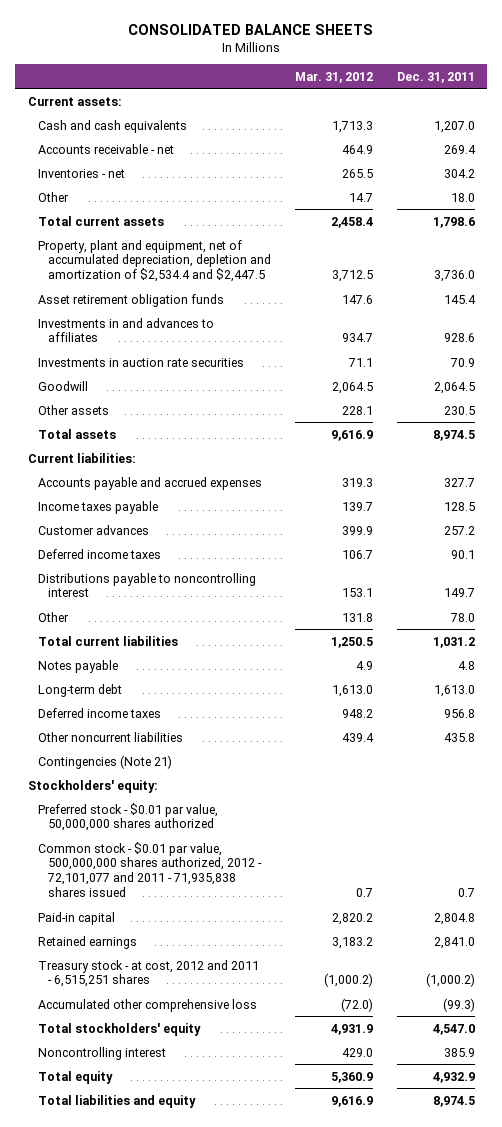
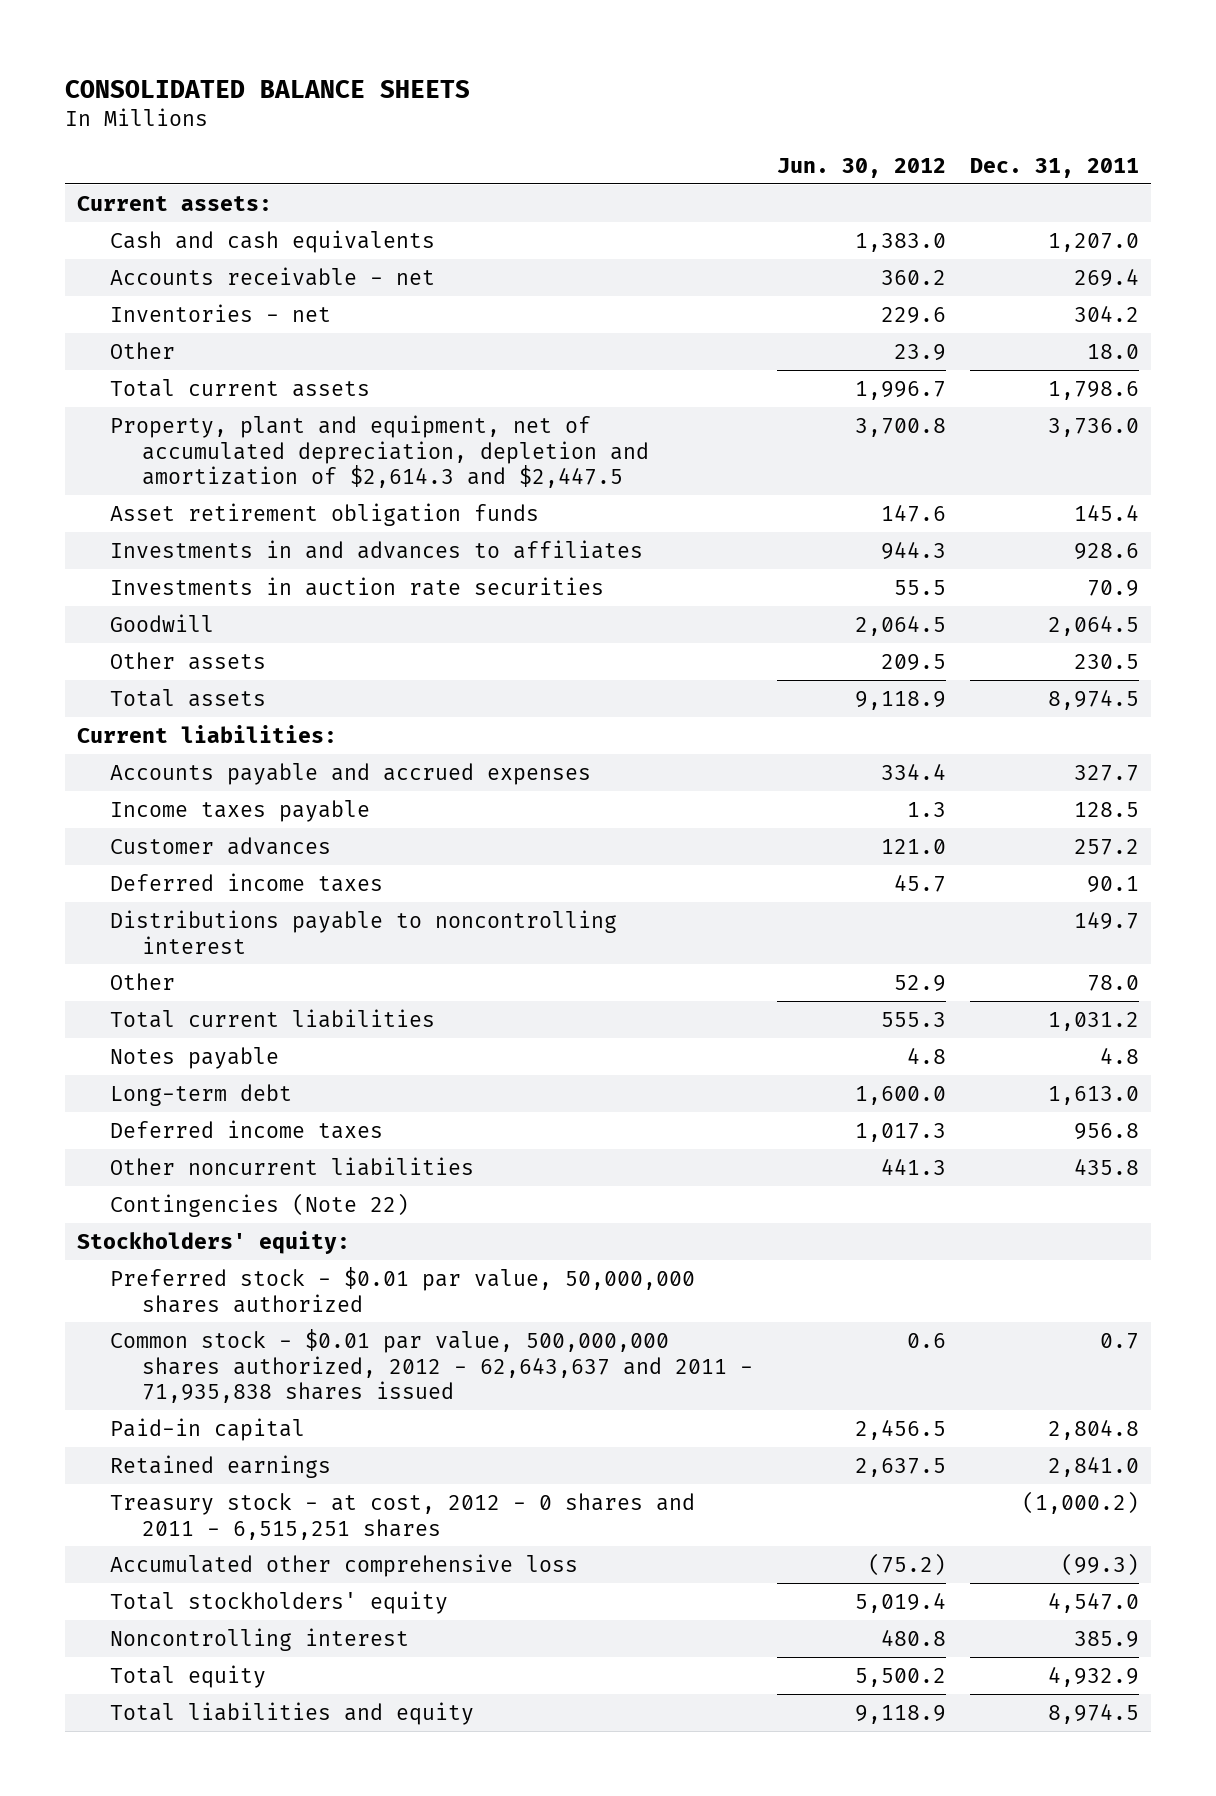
- | Mar. 31, 2012 | Dec. 31, 2011
+ | Jun. 30, 2012 | Dec. 31, 2011
- Property, plant and equipment, net of accumulated depreciation, depletion and amortization of $2,534.4 and $2,447.5 | 3,712.5 | 3,736.0
+ Property, plant and equipment, net of accumulated depreciation, depletion and amortization of $2,614.3 and $2,447.5 | 3,700.8 | 3,736.0
- Contingencies (Note 21)
+ Contingencies (Note 22)
- Common stock - $0.01 par value, 500,000,000 shares authorized, 2012 - 72,101,077 and 2011 - 71,935,838 shares issued | 0.7 | 0.7
+ Common stock - $0.01 par value, 500,000,000 shares authorized, 2012 - 62,643,637 and 2011 - 71,935,838 shares issued | 0.6 | 0.7
- Treasury stock - at cost, 2012 and 2011 - 6,515,251 shares | (1,000.2) | (1,000.2)
+ Treasury stock - at cost, 2012 - 0 shares and 2011 - 6,515,251 shares | | (1,000.2)

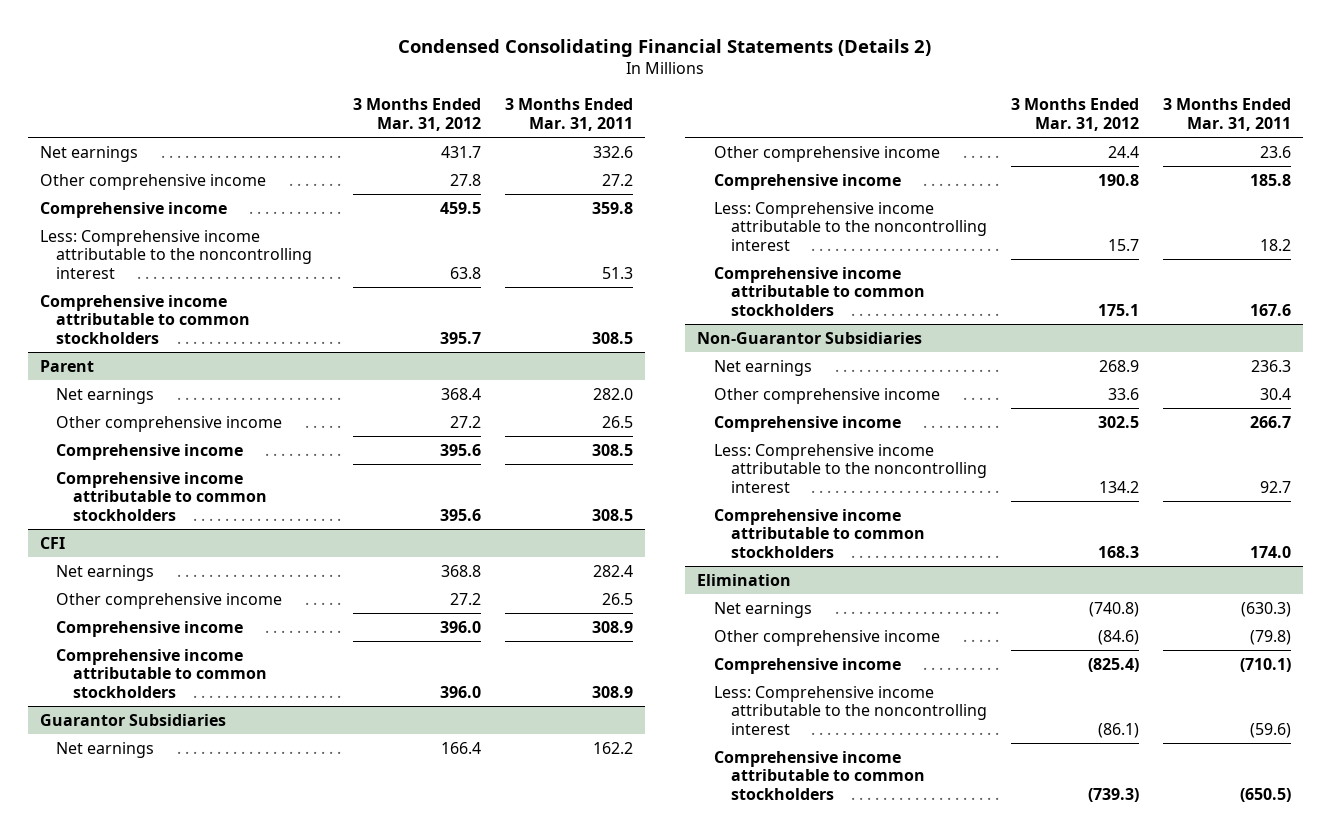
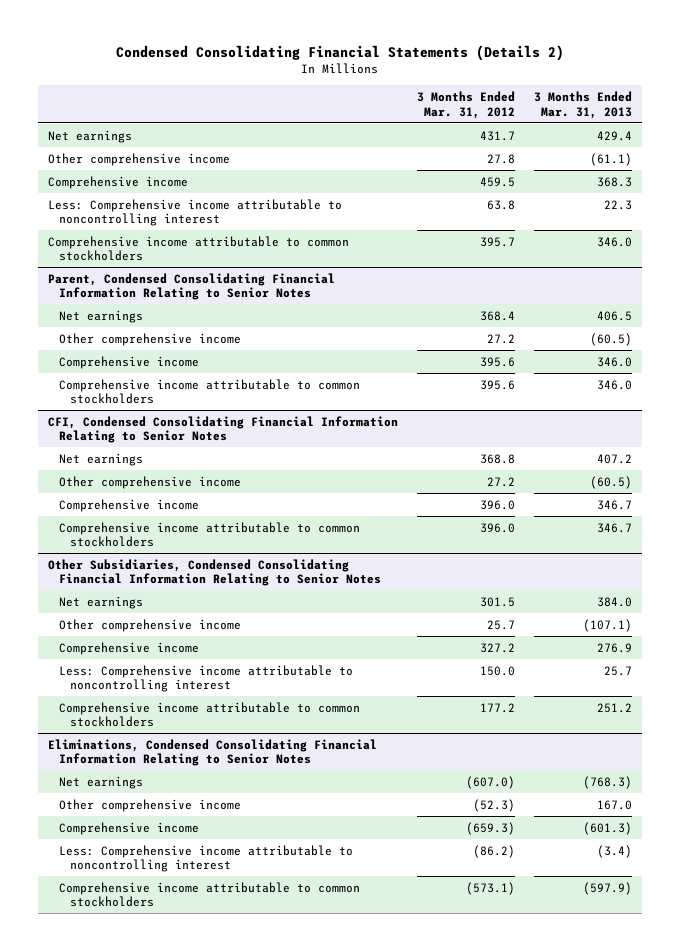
- | 3 Months Ended Mar. 31, 2012 | 3 Months Ended Mar. 31, 2011
+ | 3 Months Ended Mar. 31, 2012 | 3 Months Ended Mar. 31, 2013
- Less: Comprehensive income attributable to the noncontrolling interest | 63.8 | 51.3
+ Less: Comprehensive income attributable to noncontrolling interest | 63.8 | 22.3
- Parent
+ Parent, Condensed Consolidating Financial Information Relating to Senior Notes
- CFI
+ CFI, Condensed Consolidating Financial Information Relating to Senior Notes
- Guarantor Subsidiaries
- Net earnings | 166.4 | 162.2
- Other comprehensive income | 24.4 | 23.6
- Comprehensive income | 190.8 | 185.8
- Less: Comprehensive income attributable to the noncontrolling interest | 15.7 | 18.2
- Comprehensive income attributable to common stockholders | 175.1 | 167.6
- Non-Guarantor Subsidiaries
- Net earnings | 268.9 | 236.3
- Other comprehensive income | 33.6 | 30.4
- Comprehensive income | 302.5 | 266.7
- Less: Comprehensive income attributable to the noncontrolling interest | 134.2 | 92.7
- Comprehensive income attributable to common stockholders | 168.3 | 174.0
- Elimination
- Net earnings | (740.8) | (630.3)
- Other comprehensive income | (84.6) | (79.8)
- Comprehensive income | (825.4) | (710.1)
- Less: Comprehensive income attributable to the noncontrolling interest | (86.1) | (59.6)
- Comprehensive income attributable to common stockholders | (739.3) | (650.5)
+ Other Subsidiaries, Condensed Consolidating Financial Information Relating to Senior Notes
+ Net earnings | 301.5 | 384.0
+ Other comprehensive income | 25.7 | (107.1)
+ Comprehensive income | 327.2 | 276.9
+ Less: Comprehensive income attributable to noncontrolling interest | 150.0 | 25.7
+ Comprehensive income attributable to common stockholders | 177.2 | 251.2
+ Eliminations, Condensed Consolidating Financial Information Relating to Senior Notes
+ Net earnings | (607.0) | (768.3)
+ Other comprehensive income | (52.3) | 167.0
+ Comprehensive income | (659.3) | (601.3)
+ Less: Comprehensive income attributable to noncontrolling interest | (86.2) | (3.4)
+ Comprehensive income attributable to common stockholders | (573.1) | (597.9)

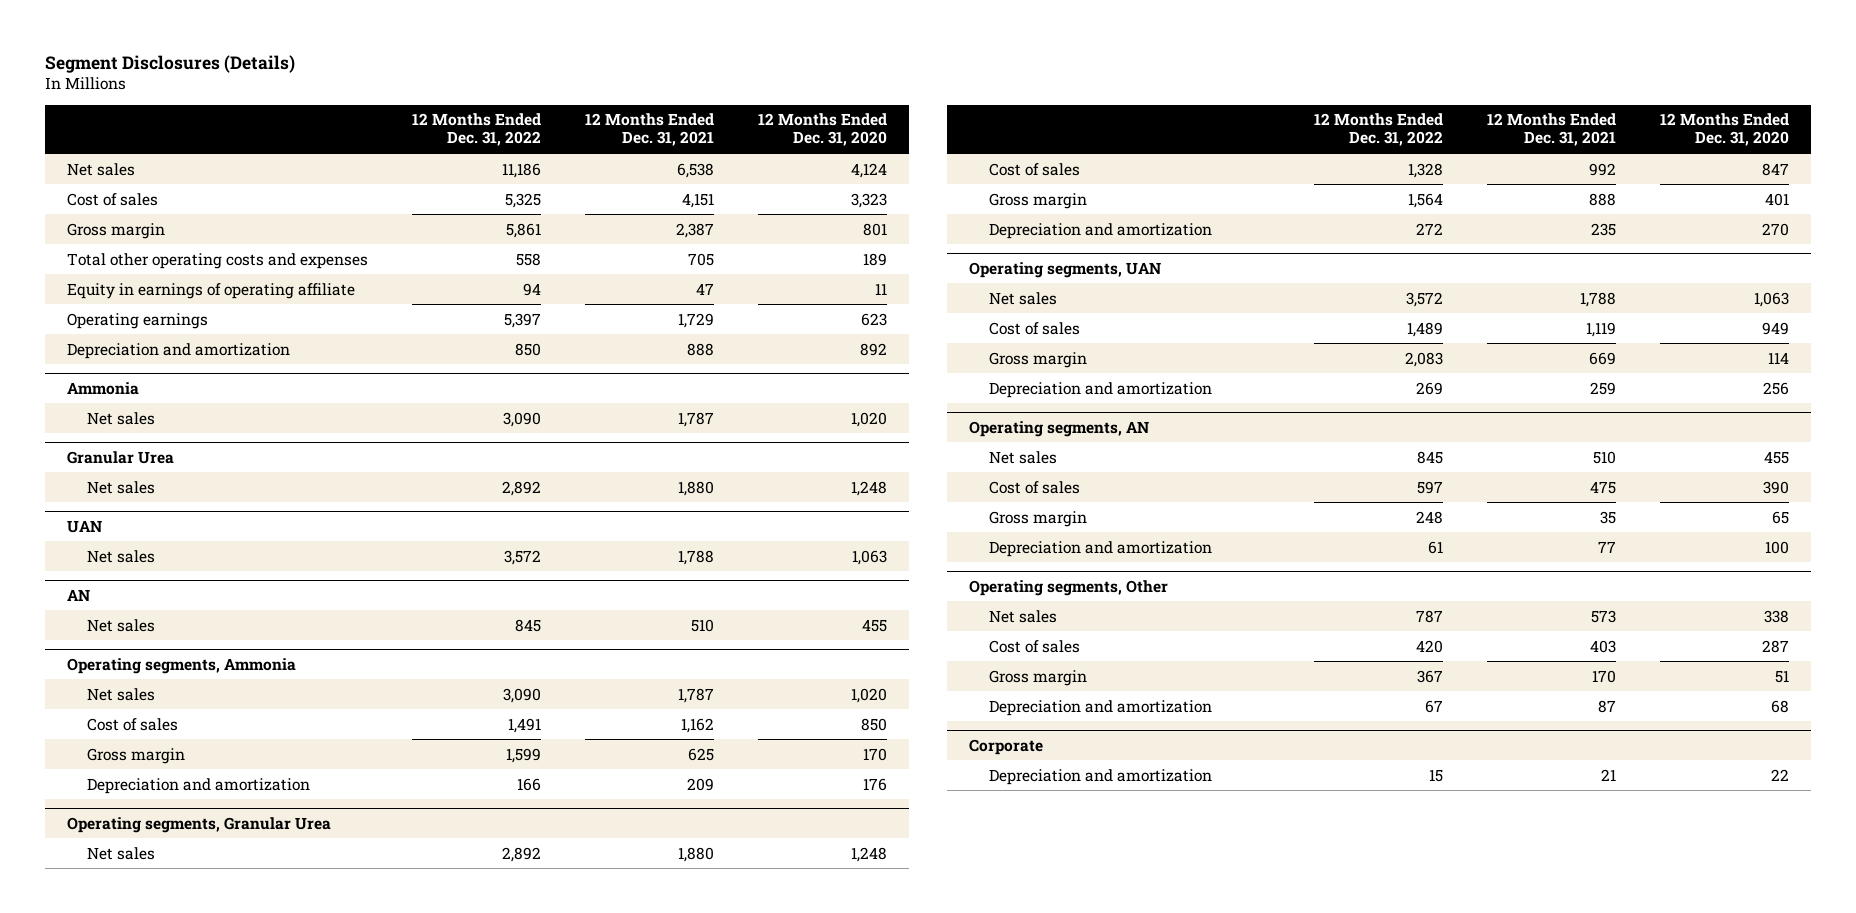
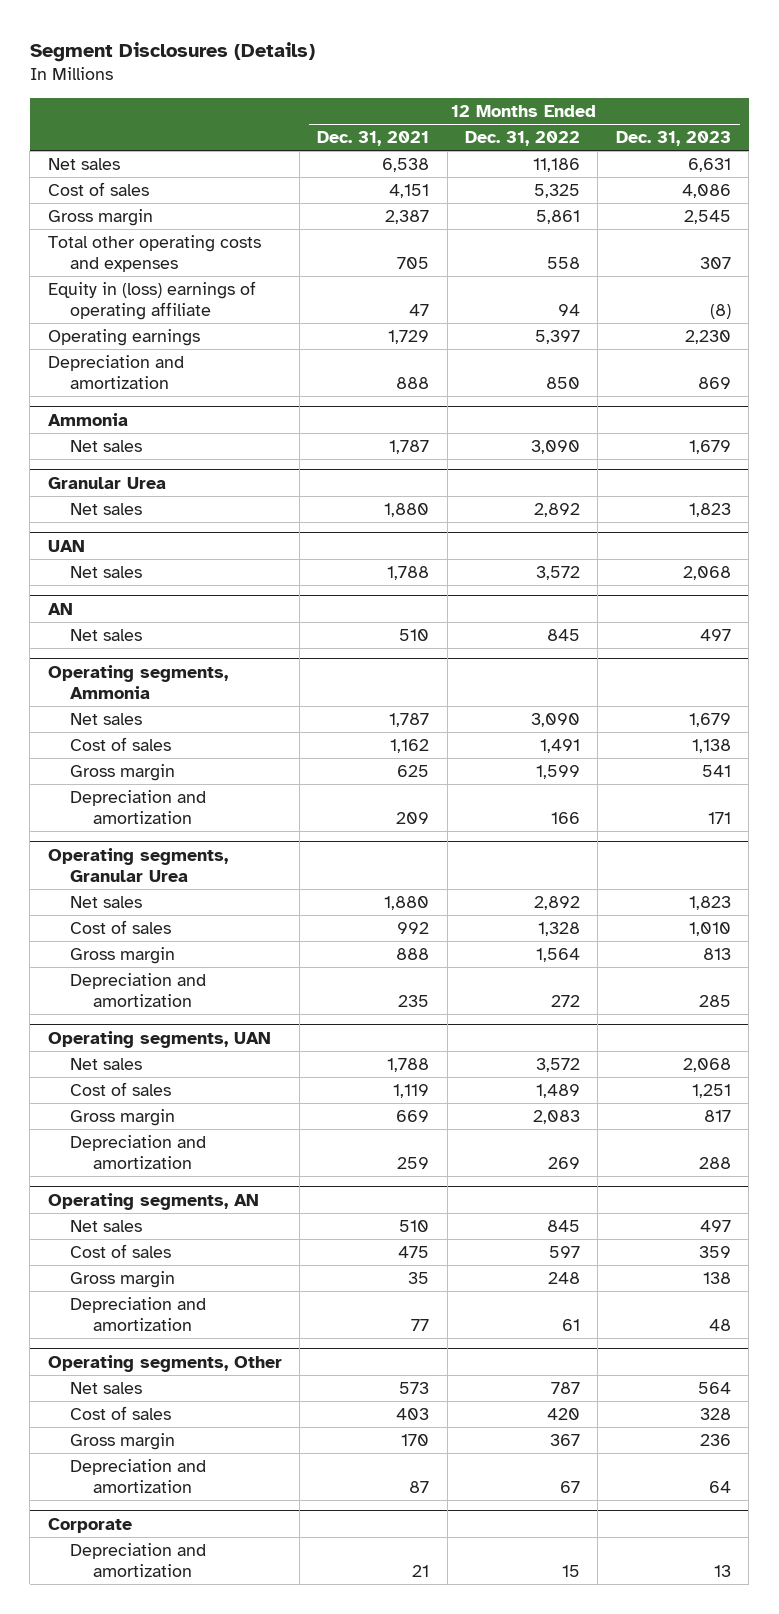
- | 12 Months Ended Dec. 31, 2022 | 12 Months Ended Dec. 31, 2021 | 12 Months Ended Dec. 31, 2020
+ | 12 Months Ended Dec. 31, 2021 | 12 Months Ended Dec. 31, 2022 | 12 Months Ended Dec. 31, 2023
- Equity in earnings of operating affiliate | 94 | 47 | 11
+ Equity in (loss) earnings of operating affiliate | 47 | 94 | (8)

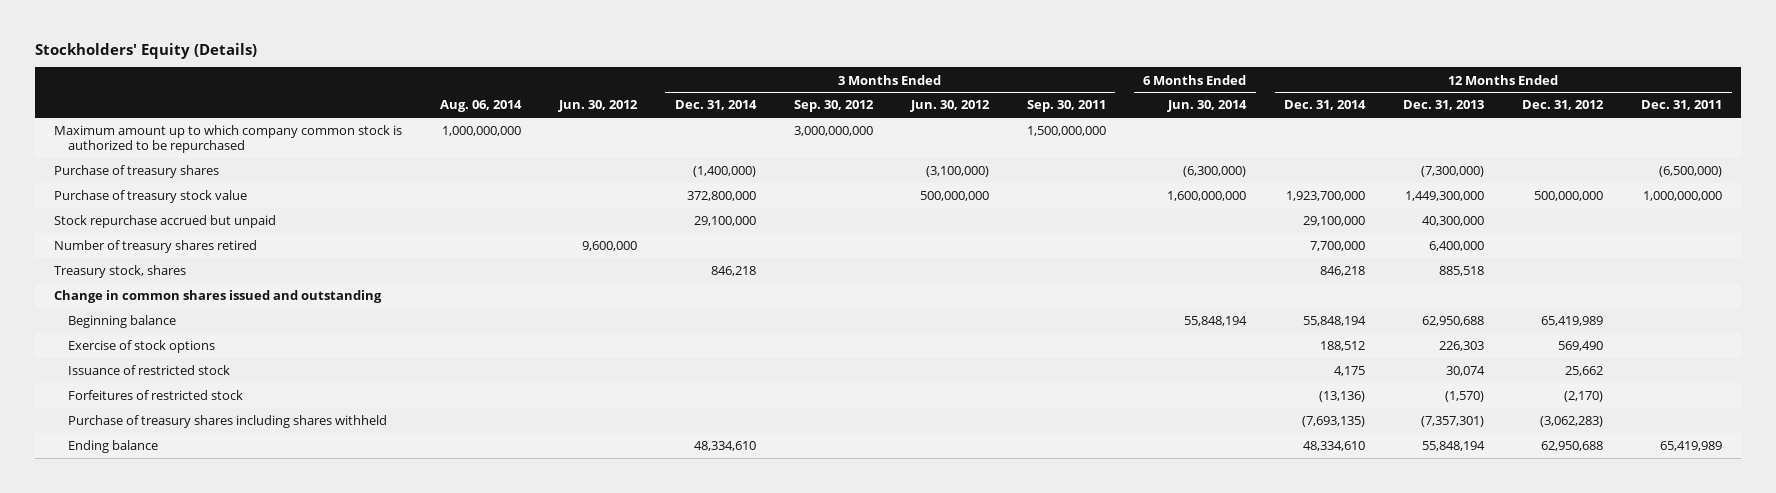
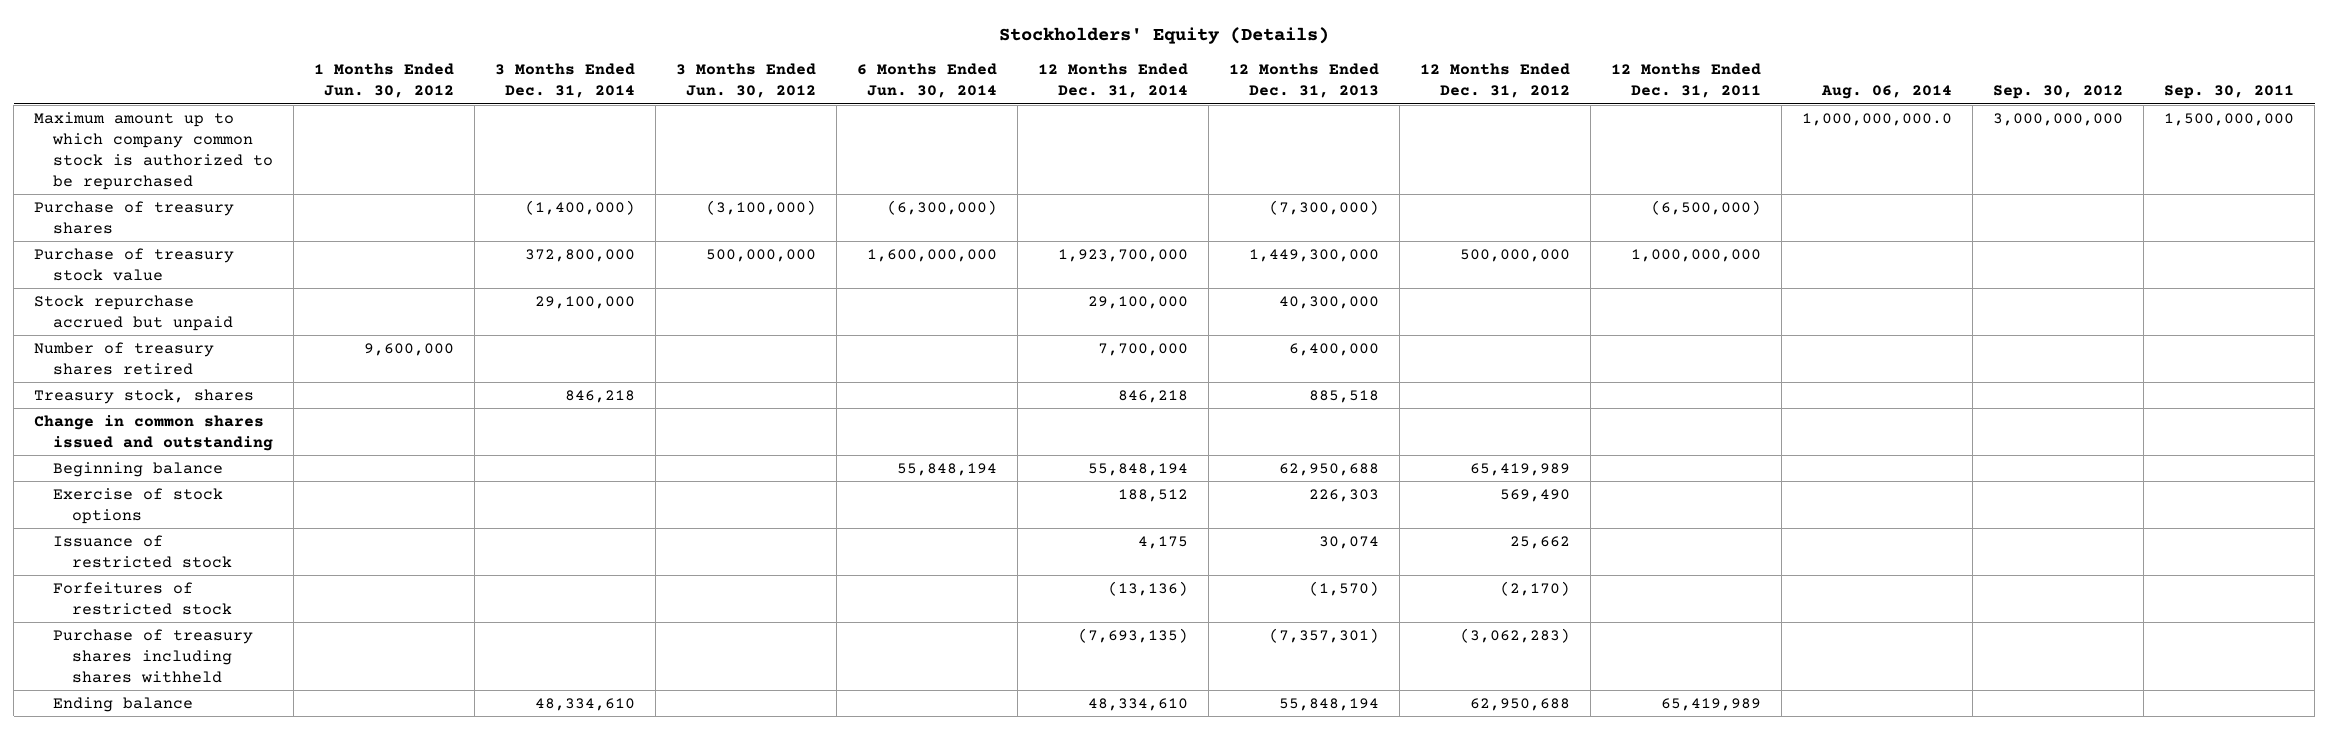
- | Aug. 06, 2014 | Jun. 30, 2012 | 3 Months Ended Dec. 31, 2014 | 3 Months Ended Sep. 30, 2012 | 3 Months Ended Jun. 30, 2012 | 3 Months Ended Sep. 30, 2011 | 6 Months Ended Jun. 30, 2014 | 12 Months Ended Dec. 31, 2014 | 12 Months Ended Dec. 31, 2013 | 12 Months Ended Dec. 31, 2012 | 12 Months Ended Dec. 31, 2011
+ | 1 Months Ended Jun. 30, 2012 | 3 Months Ended Dec. 31, 2014 | 3 Months Ended Jun. 30, 2012 | 6 Months Ended Jun. 30, 2014 | 12 Months Ended Dec. 31, 2014 | 12 Months Ended Dec. 31, 2013 | 12 Months Ended Dec. 31, 2012 | 12 Months Ended Dec. 31, 2011 | Aug. 06, 2014 | Sep. 30, 2012 | Sep. 30, 2011
- Maximum amount up to which company common stock is authorized to be repurchased | 1,000,000,000 | | | 3,000,000,000 | | 1,500,000,000 | | | | |
+ Maximum amount up to which company common stock is authorized to be repurchased | | | | | | | | | 1,000,000,000.0 | 3,000,000,000 | 1,500,000,000

